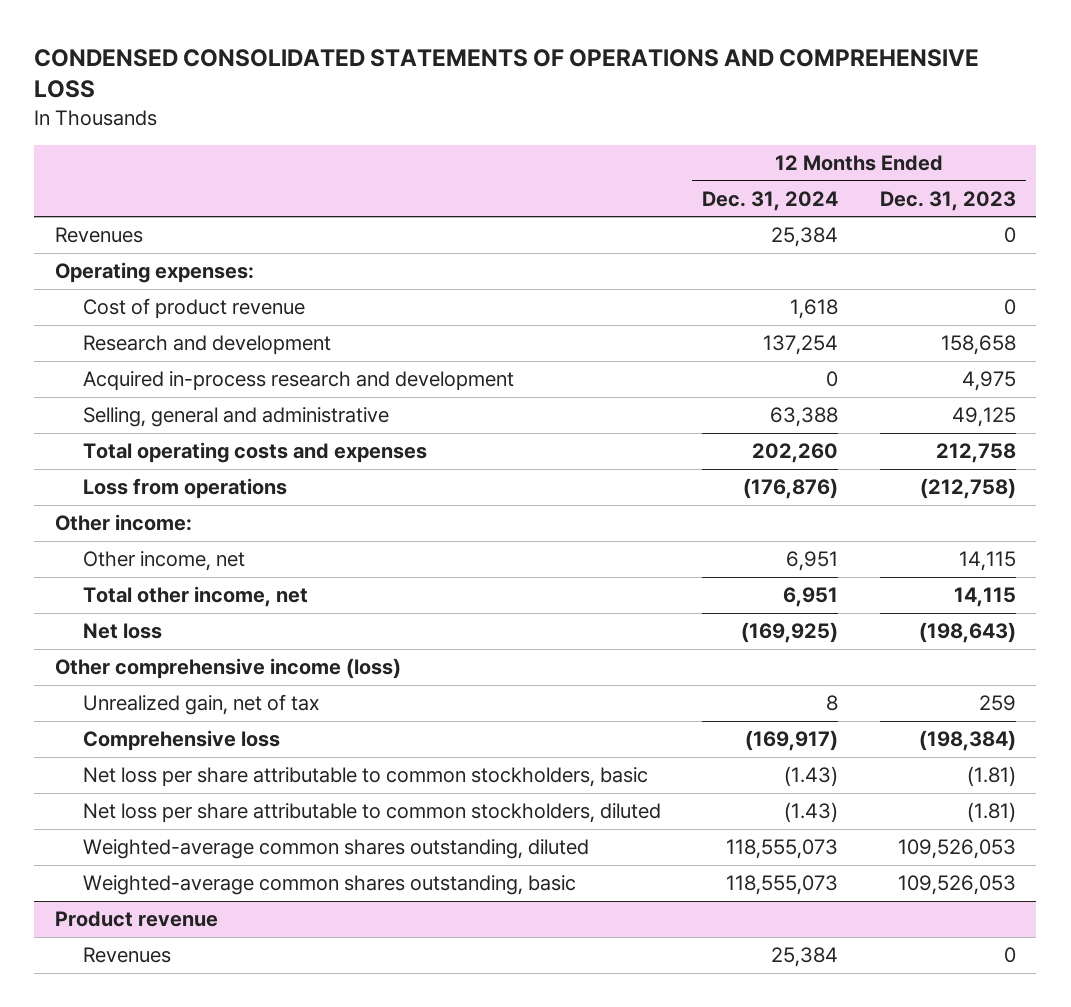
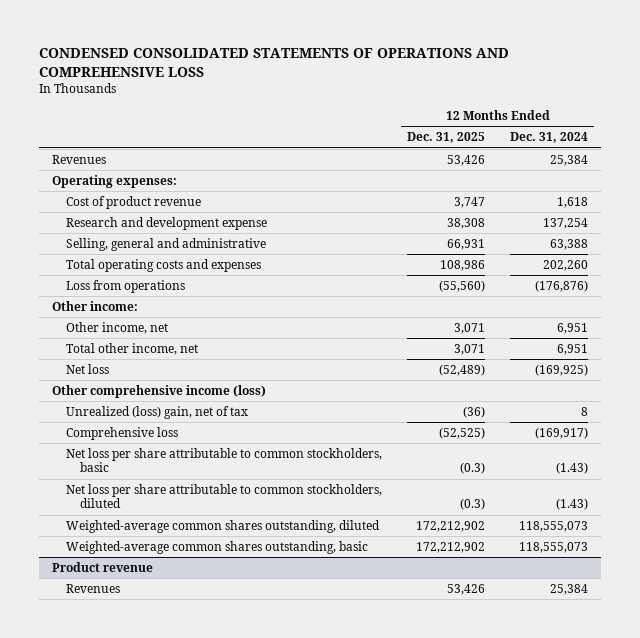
- | 12 Months Ended Dec. 31, 2024 | 12 Months Ended Dec. 31, 2023
+ | 12 Months Ended Dec. 31, 2025 | 12 Months Ended Dec. 31, 2024
- Research and development | 137,254 | 158,658
- Acquired in-process research and development | 0 | 4,975
+ Research and development expense | 38,308 | 137,254
- Unrealized gain, net of tax | 8 | 259
+ Unrealized (loss) gain, net of tax | (36) | 8

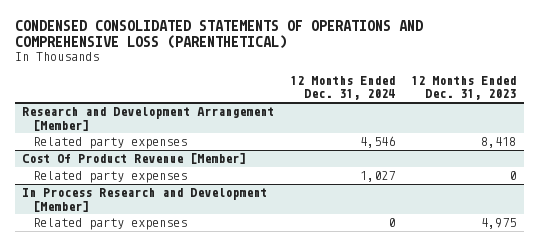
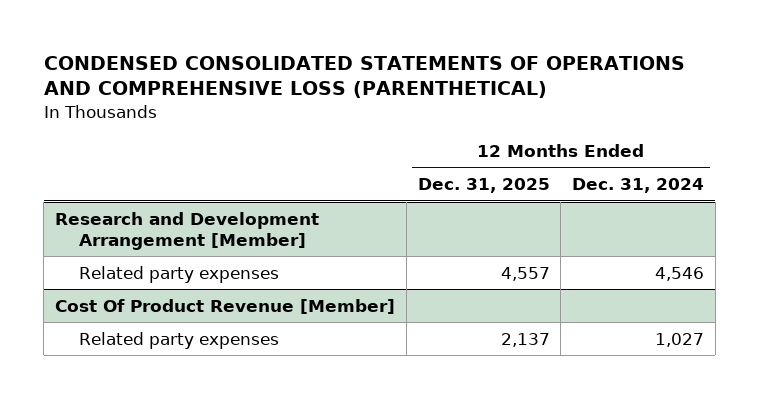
- | 12 Months Ended Dec. 31, 2024 | 12 Months Ended Dec. 31, 2023
+ | 12 Months Ended Dec. 31, 2025 | 12 Months Ended Dec. 31, 2024
- In Process Research and Development [Member]
- Related party expenses | 0 | 4,975

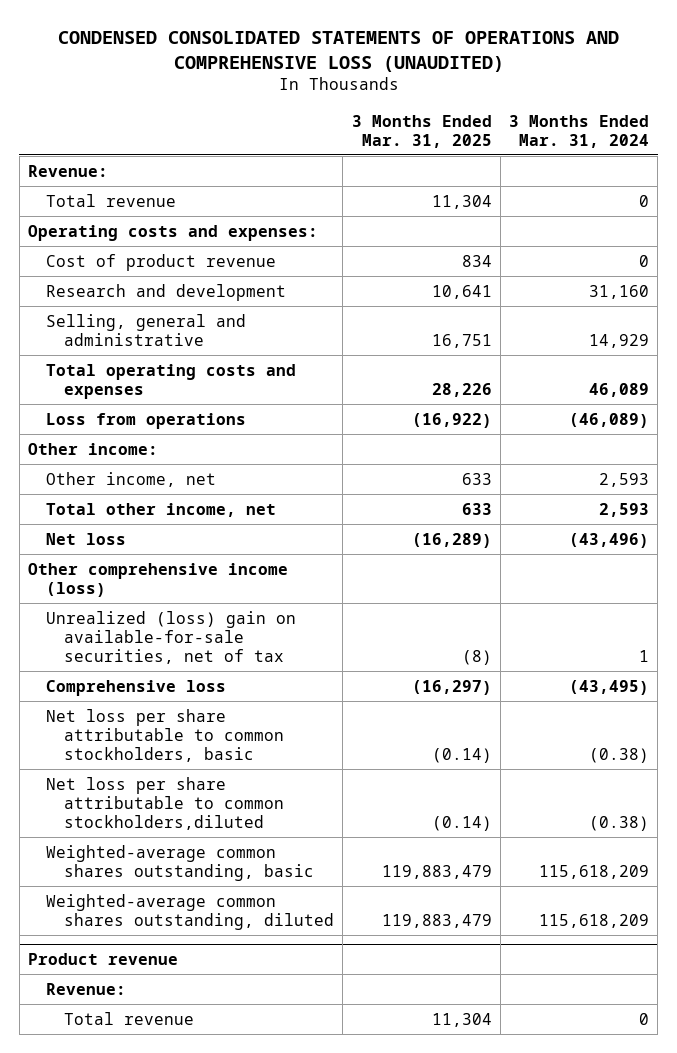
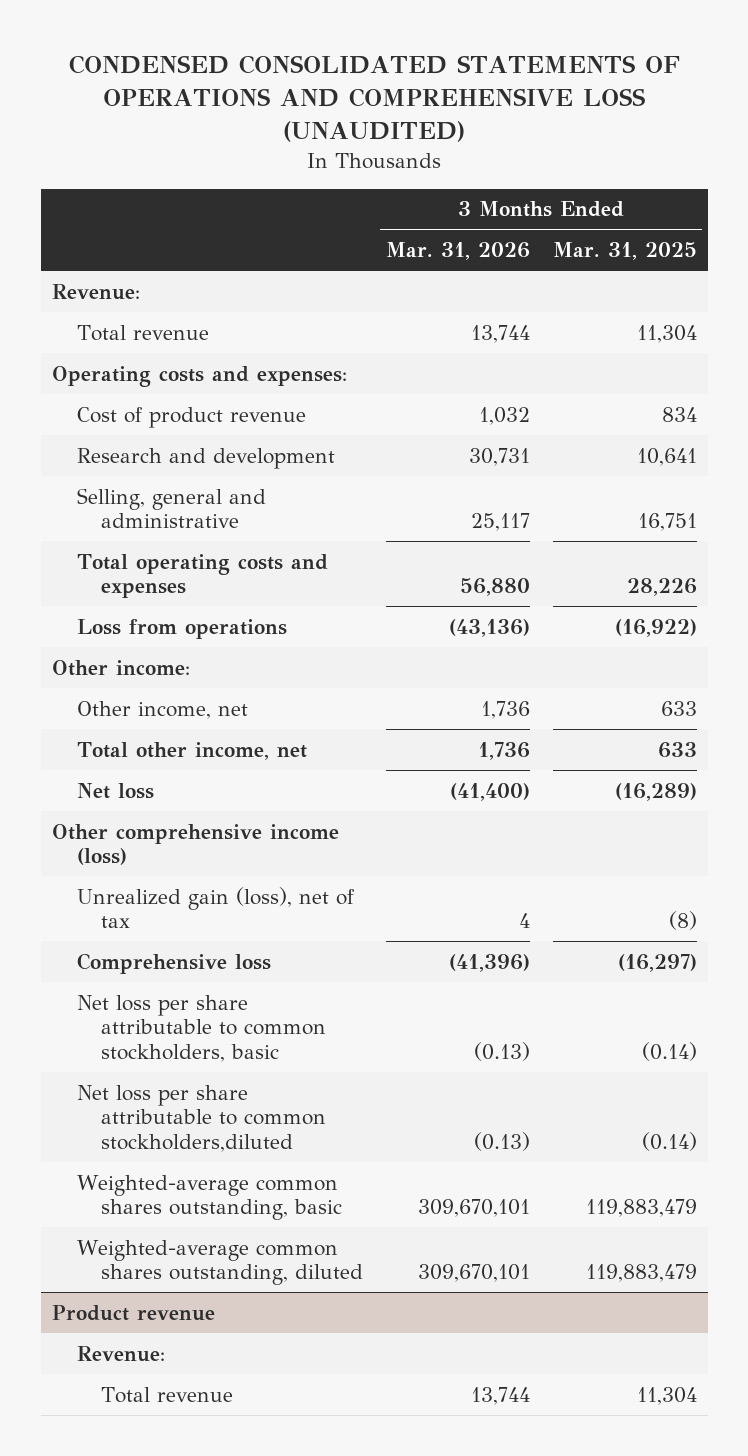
- | 3 Months Ended Mar. 31, 2025 | 3 Months Ended Mar. 31, 2024
+ | 3 Months Ended Mar. 31, 2026 | 3 Months Ended Mar. 31, 2025
- Unrealized (loss) gain on available-for-sale securities, net of tax | (8) | 1
+ Unrealized gain (loss), net of tax | 4 | (8)

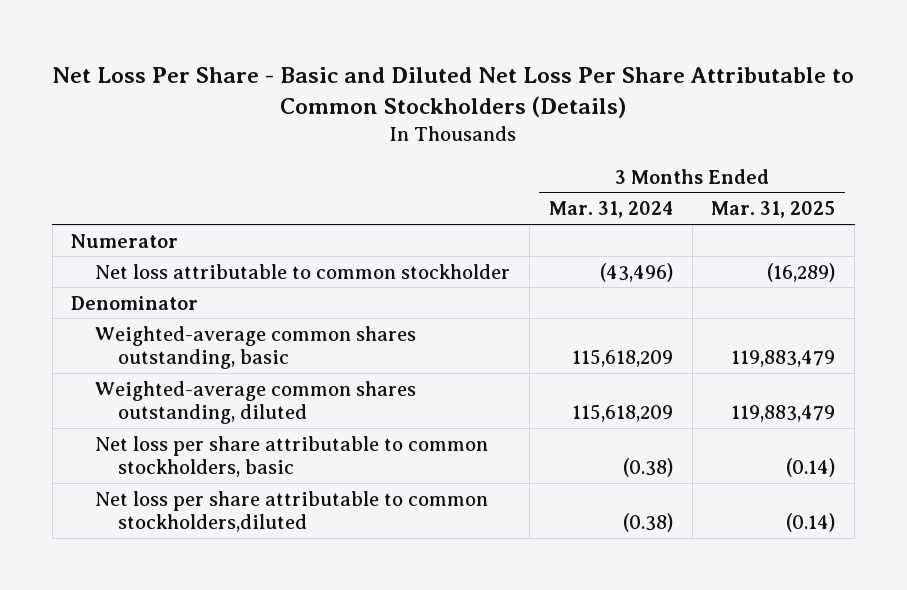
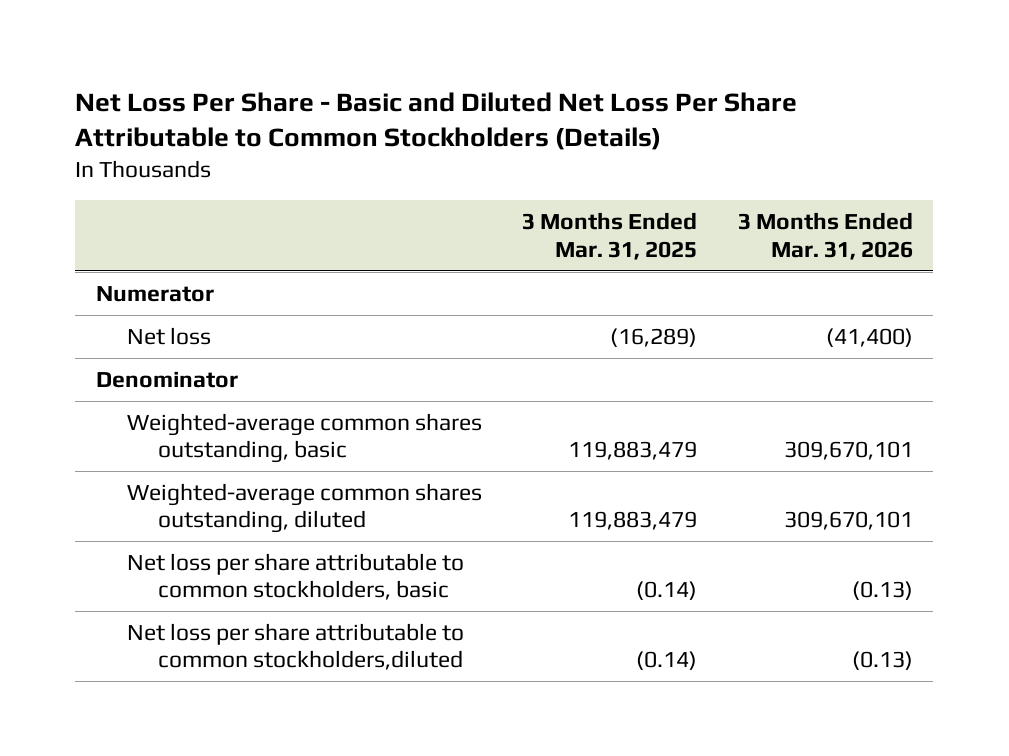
- | 3 Months Ended Mar. 31, 2024 | 3 Months Ended Mar. 31, 2025
+ | 3 Months Ended Mar. 31, 2025 | 3 Months Ended Mar. 31, 2026
- Net loss attributable to common stockholder | (43,496) | (16,289)
+ Net loss | (16,289) | (41,400)

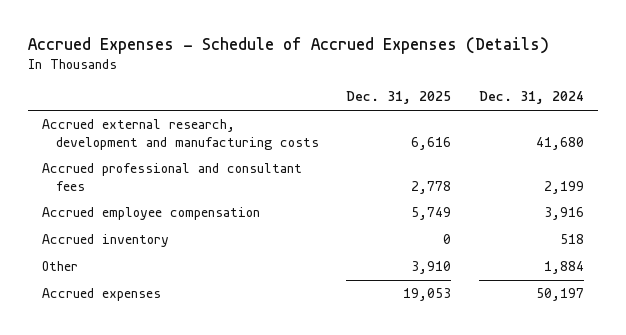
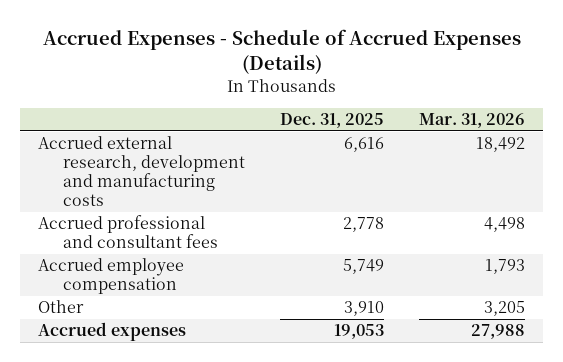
- | Dec. 31, 2025 | Dec. 31, 2024
+ | Dec. 31, 2025 | Mar. 31, 2026
- Accrued inventory | 0 | 518

